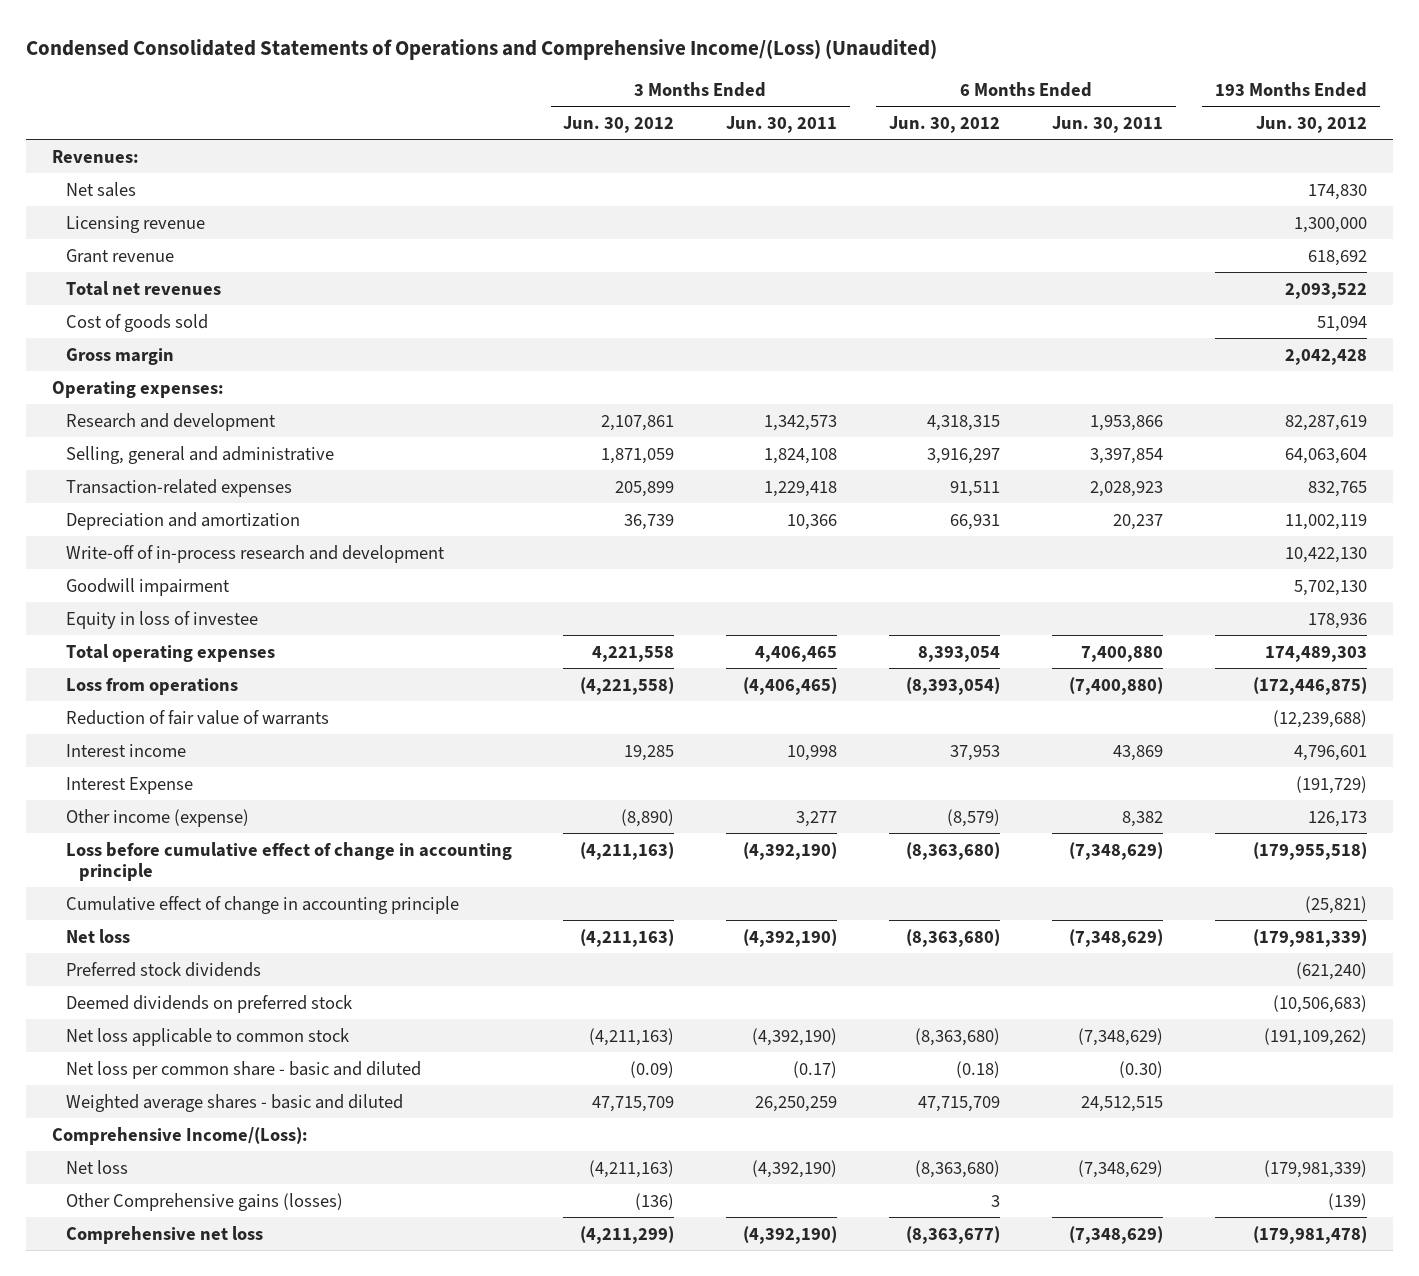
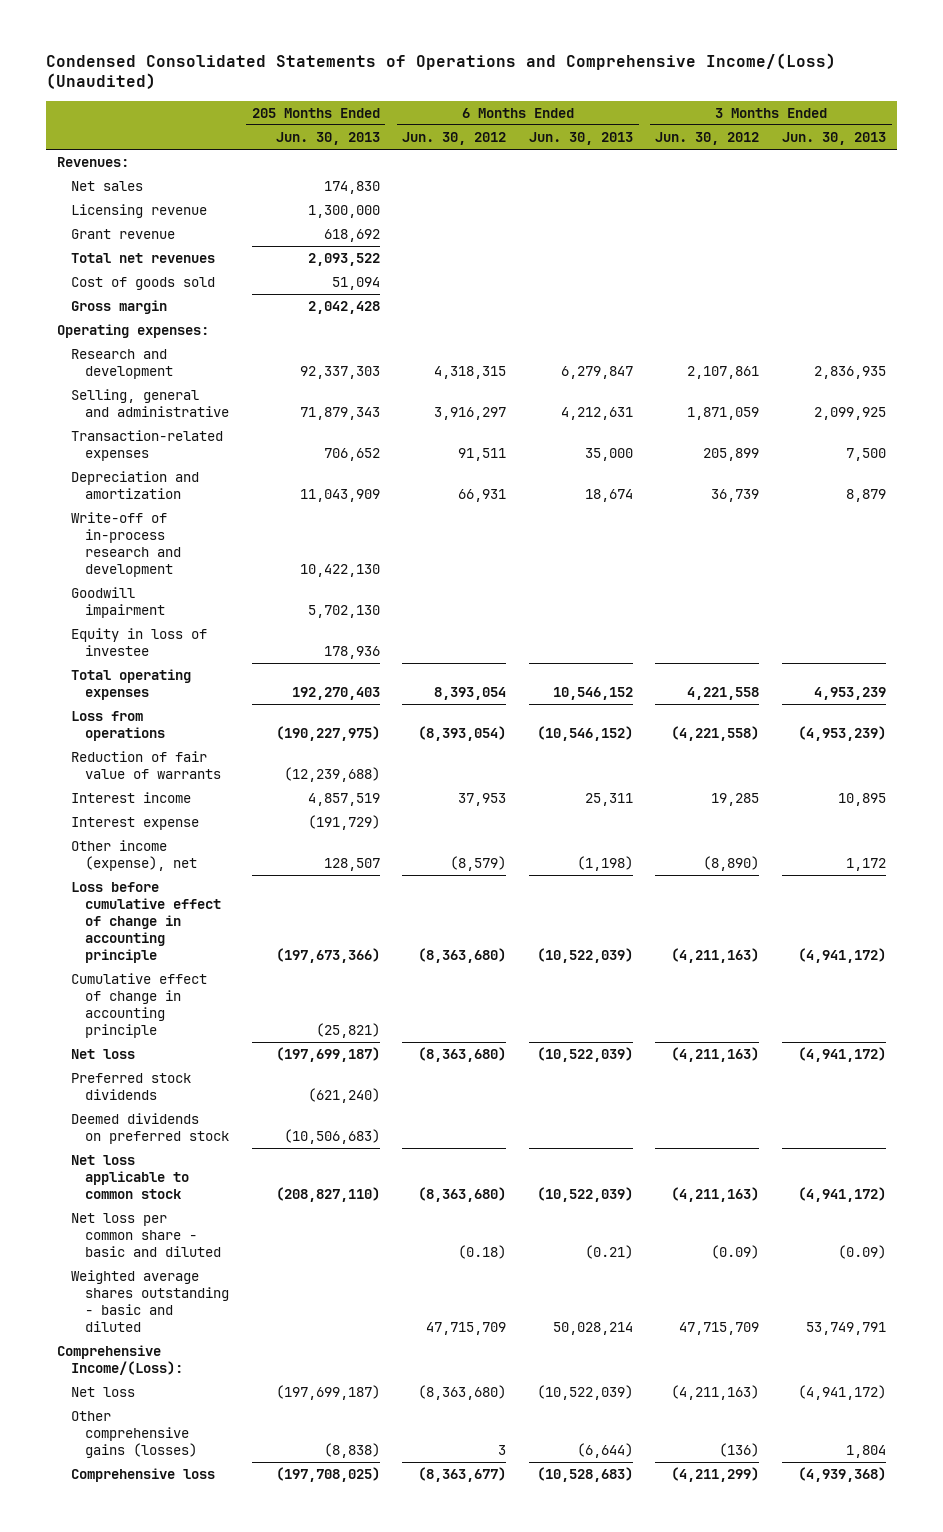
- | 3 Months Ended Jun. 30, 2012 | 3 Months Ended Jun. 30, 2011 | 6 Months Ended Jun. 30, 2012 | 6 Months Ended Jun. 30, 2011 | 193 Months Ended Jun. 30, 2012
+ | 205 Months Ended Jun. 30, 2013 | 6 Months Ended Jun. 30, 2012 | 6 Months Ended Jun. 30, 2013 | 3 Months Ended Jun. 30, 2012 | 3 Months Ended Jun. 30, 2013
- Interest Expense | | | | | (191,729)
- Other income (expense) | (8,890) | 3,277 | (8,579) | 8,382 | 126,173
+ Interest expense | (191,729) | | | |
+ Other income (expense), net | 128,507 | (8,579) | (1,198) | (8,890) | 1,172
- Weighted average shares - basic and diluted | 47,715,709 | 26,250,259 | 47,715,709 | 24,512,515 |
+ Weighted average shares outstanding - basic and diluted | | 47,715,709 | 50,028,214 | 47,715,709 | 53,749,791
- Other Comprehensive gains (losses) | (136) | | 3 | | (139)
- Comprehensive net loss | (4,211,299) | (4,392,190) | (8,363,677) | (7,348,629) | (179,981,478)
+ Other comprehensive gains (losses) | (8,838) | 3 | (6,644) | (136) | 1,804
+ Comprehensive loss | (197,708,025) | (8,363,677) | (10,528,683) | (4,211,299) | (4,939,368)

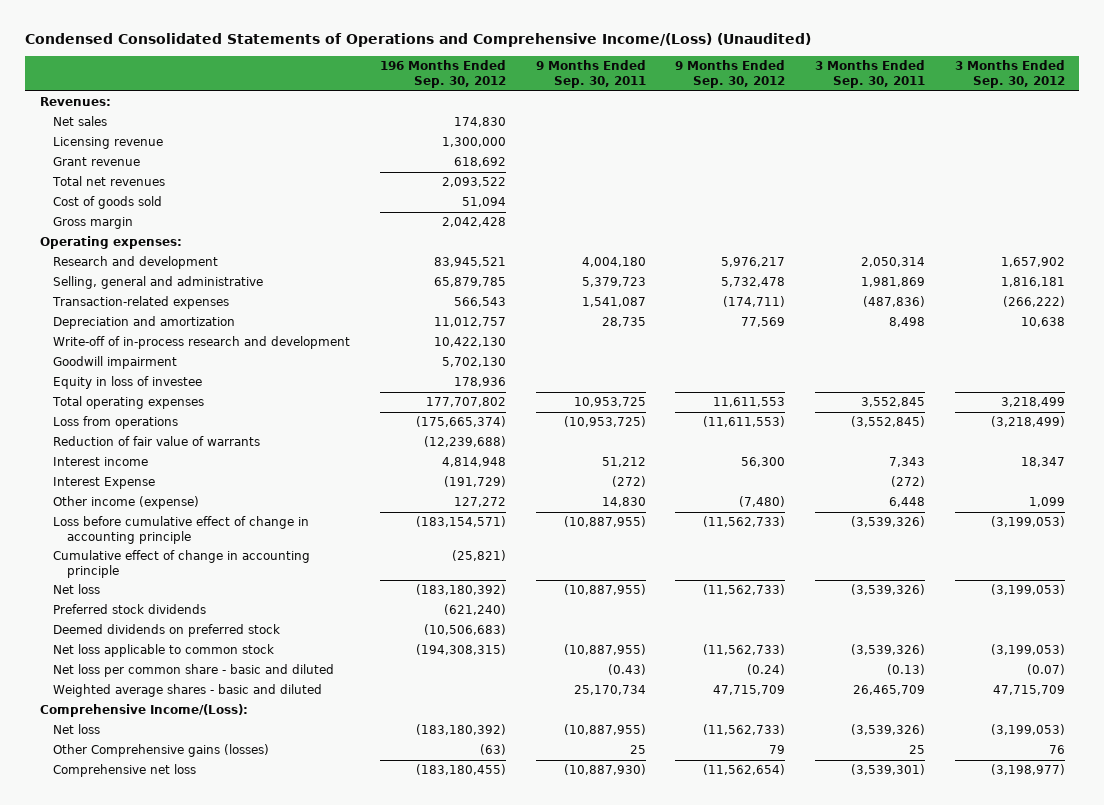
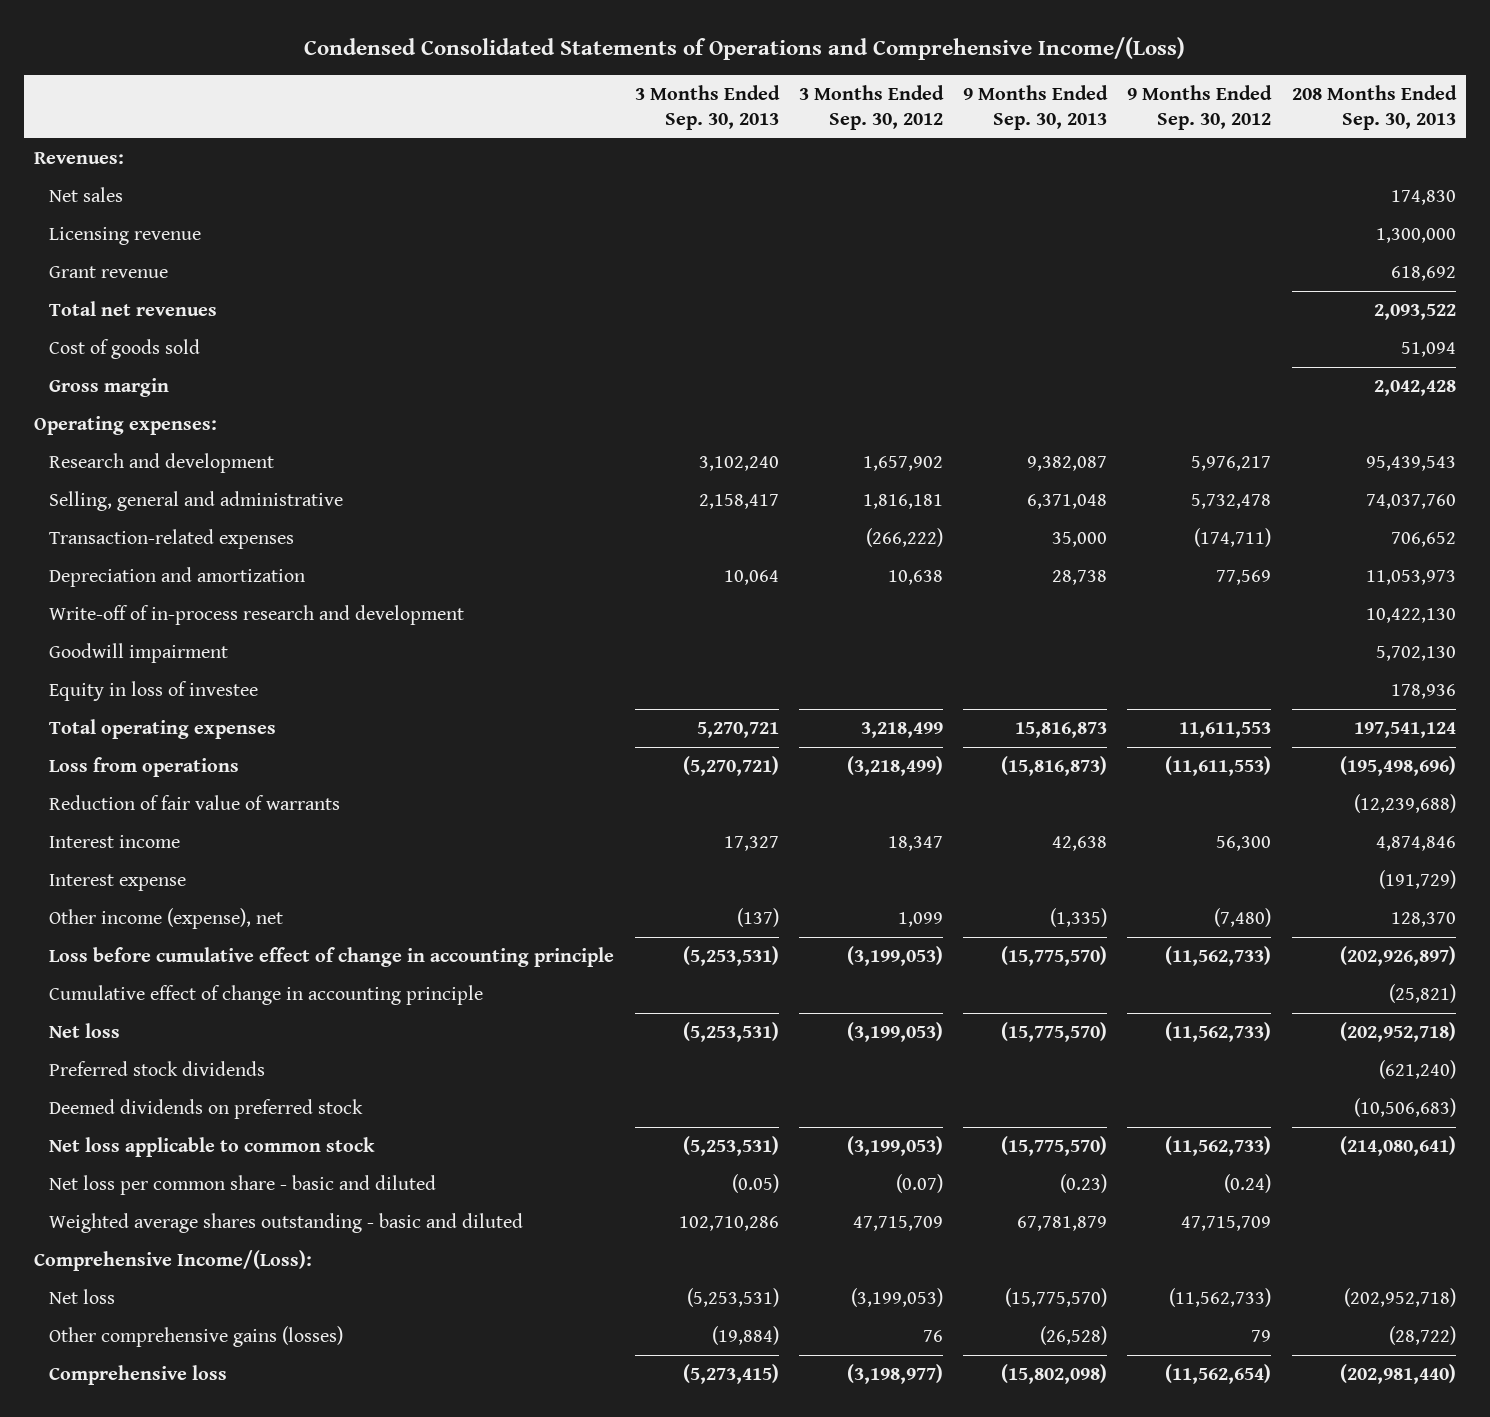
- Condensed Consolidated Statements of Operations and Comprehensive Income/(Loss) (Unaudited)
+ Condensed Consolidated Statements of Operations and Comprehensive Income/(Loss)
- | 196 Months Ended Sep. 30, 2012 | 9 Months Ended Sep. 30, 2011 | 9 Months Ended Sep. 30, 2012 | 3 Months Ended Sep. 30, 2011 | 3 Months Ended Sep. 30, 2012
+ | 3 Months Ended Sep. 30, 2013 | 3 Months Ended Sep. 30, 2012 | 9 Months Ended Sep. 30, 2013 | 9 Months Ended Sep. 30, 2012 | 208 Months Ended Sep. 30, 2013
- Interest Expense | (191,729) | (272) | | (272) |
- Other income (expense) | 127,272 | 14,830 | (7,480) | 6,448 | 1,099
+ Interest expense | | | | | (191,729)
+ Other income (expense), net | (137) | 1,099 | (1,335) | (7,480) | 128,370
- Weighted average shares - basic and diluted | | 25,170,734 | 47,715,709 | 26,465,709 | 47,715,709
+ Weighted average shares outstanding - basic and diluted | 102,710,286 | 47,715,709 | 67,781,879 | 47,715,709 |
- Other Comprehensive gains (losses) | (63) | 25 | 79 | 25 | 76
- Comprehensive net loss | (183,180,455) | (10,887,930) | (11,562,654) | (3,539,301) | (3,198,977)
+ Other comprehensive gains (losses) | (19,884) | 76 | (26,528) | 79 | (28,722)
+ Comprehensive loss | (5,273,415) | (3,198,977) | (15,802,098) | (11,562,654) | (202,981,440)

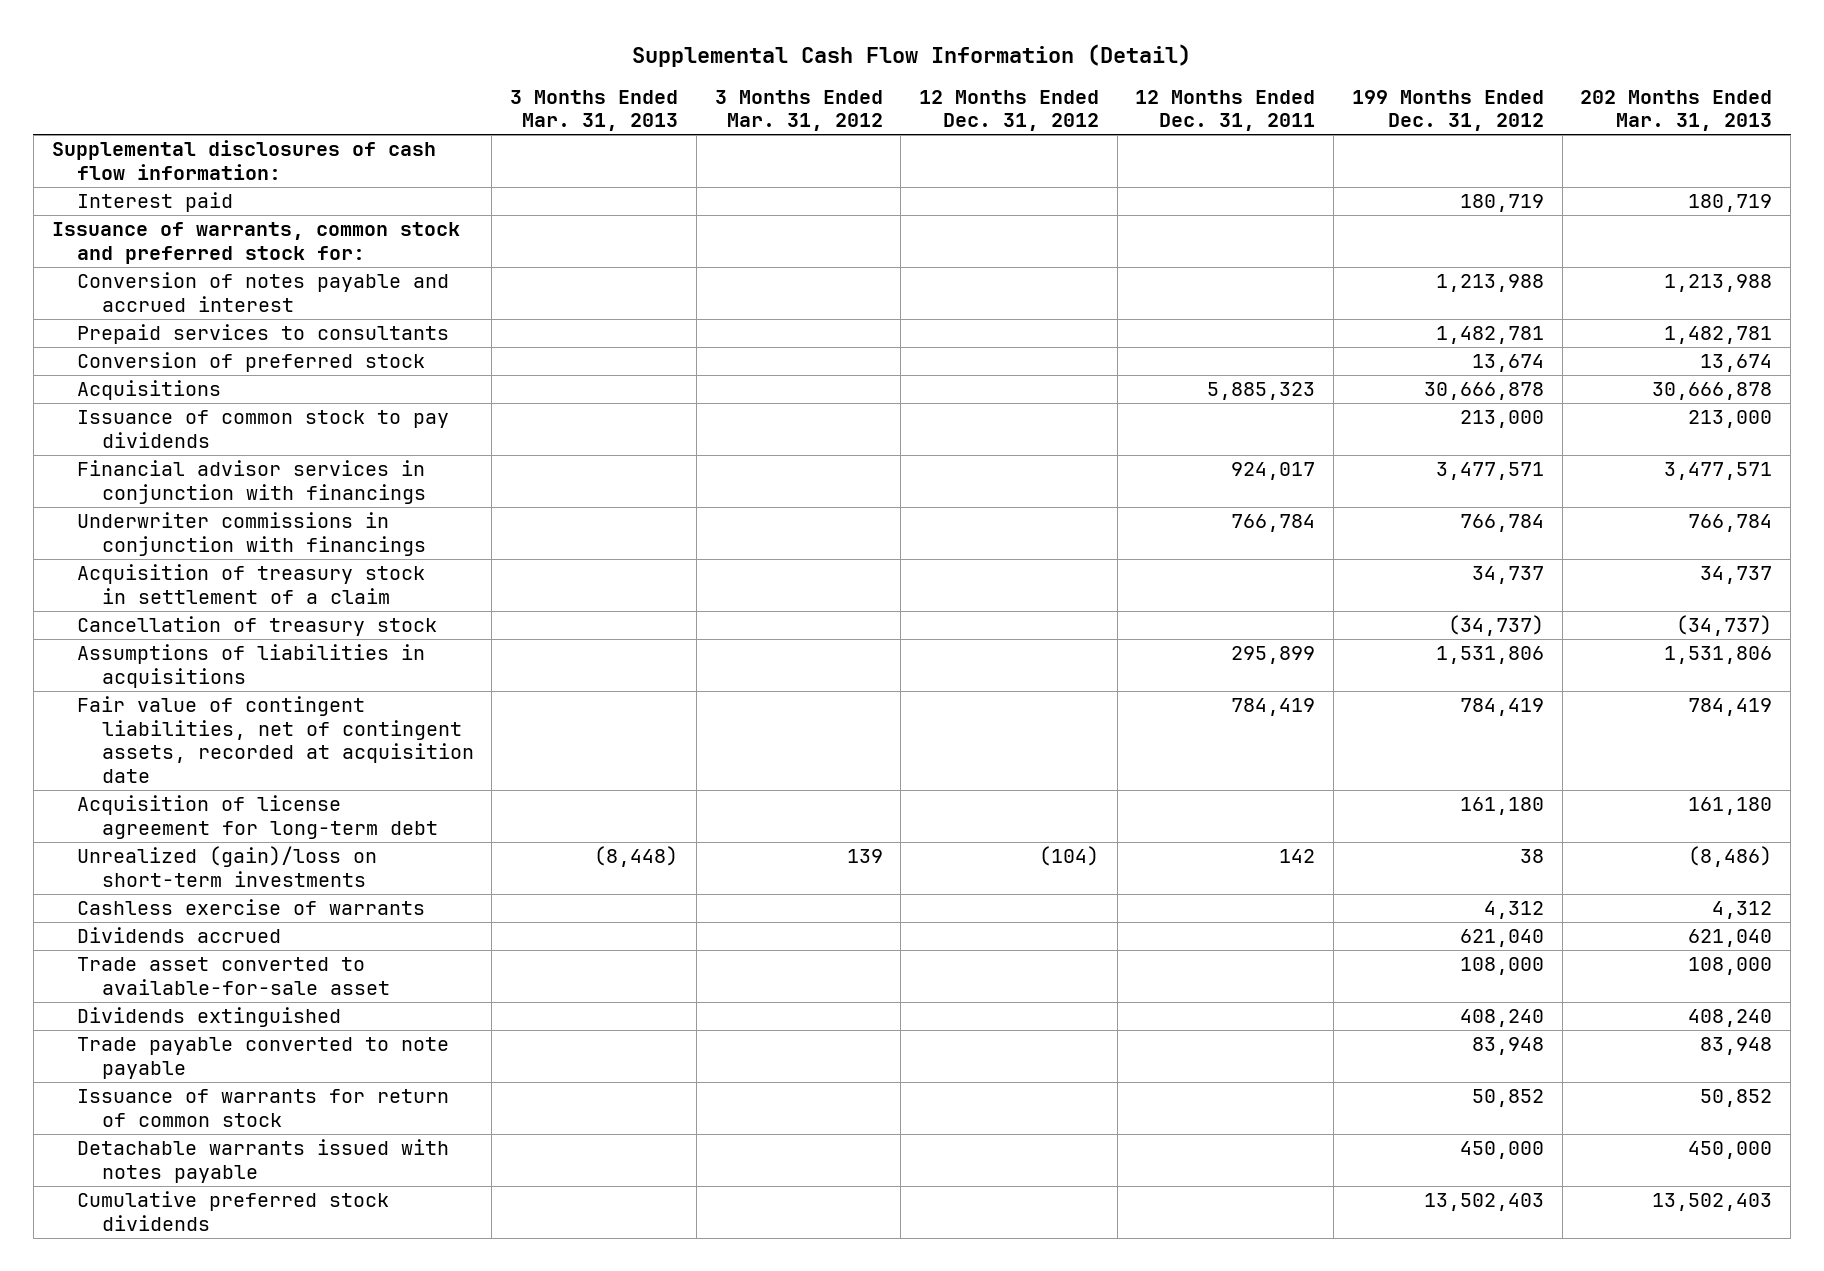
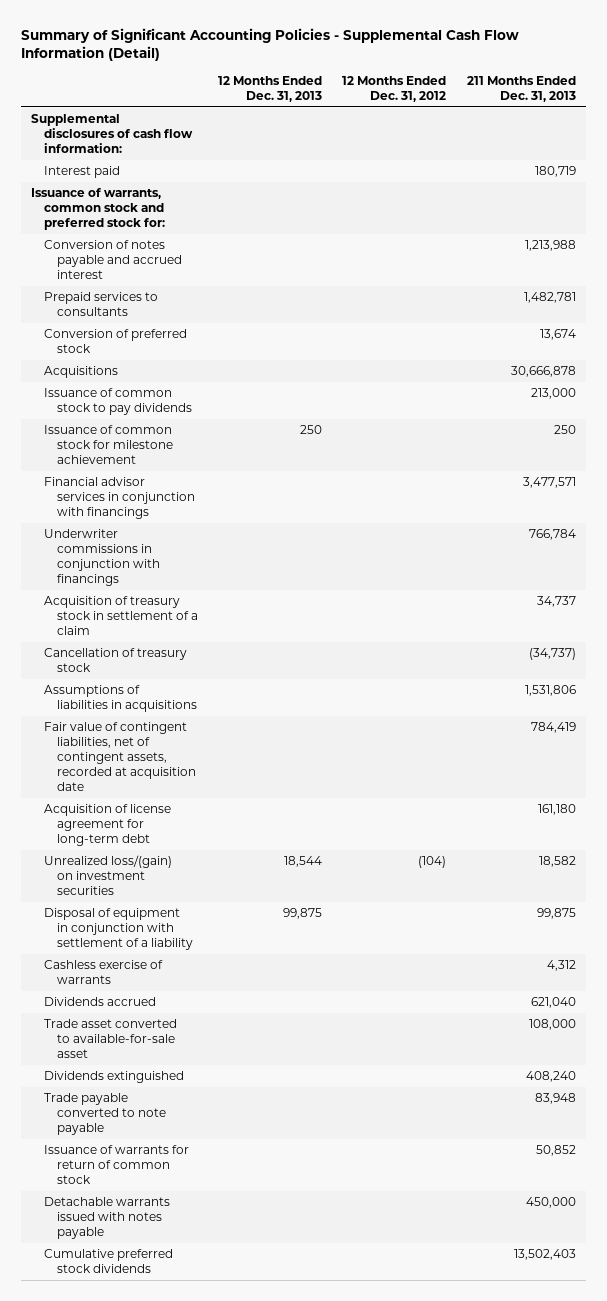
- Supplemental Cash Flow Information (Detail)
+ Summary of Significant Accounting Policies - Supplemental Cash Flow Information (Detail)
- | 3 Months Ended Mar. 31, 2013 | 3 Months Ended Mar. 31, 2012 | 12 Months Ended Dec. 31, 2012 | 12 Months Ended Dec. 31, 2011 | 199 Months Ended Dec. 31, 2012 | 202 Months Ended Mar. 31, 2013
+ | 12 Months Ended Dec. 31, 2013 | 12 Months Ended Dec. 31, 2012 | 211 Months Ended Dec. 31, 2013
+ Issuance of common stock for milestone achievement | 250 | | 250
- Unrealized (gain)/loss on short-term investments | (8,448) | 139 | (104) | 142 | 38 | (8,486)
+ Unrealized loss/(gain) on investment securities | 18,544 | (104) | 18,582
+ Disposal of equipment in conjunction with settlement of a liability | 99,875 | | 99,875

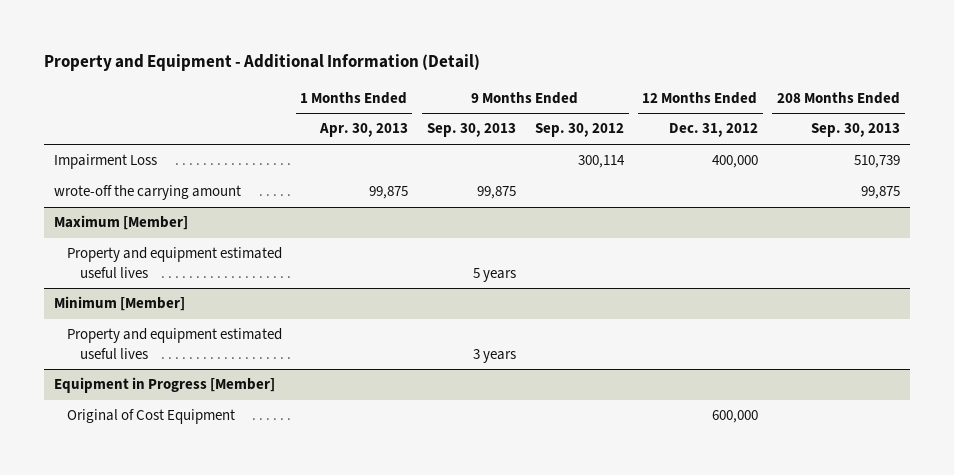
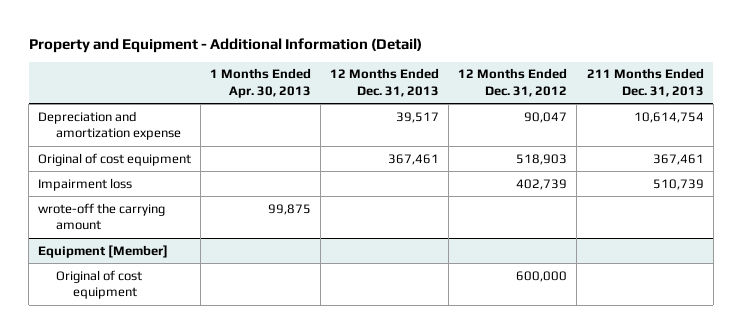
- | 1 Months Ended Apr. 30, 2013 | 9 Months Ended Sep. 30, 2013 | 9 Months Ended Sep. 30, 2012 | 12 Months Ended Dec. 31, 2012 | 208 Months Ended Sep. 30, 2013
+ | 1 Months Ended Apr. 30, 2013 | 12 Months Ended Dec. 31, 2013 | 12 Months Ended Dec. 31, 2012 | 211 Months Ended Dec. 31, 2013
- Impairment Loss | | | 300,114 | 400,000 | 510,739
+ Depreciation and amortization expense | | 39,517 | 90,047 | 10,614,754
+ Original of cost equipment | | 367,461 | 518,903 | 367,461
+ Impairment loss | | | 402,739 | 510,739
- Maximum [Member]
- Property and equipment estimated useful lives | | 5 years | | |
- Minimum [Member]
- Property and equipment estimated useful lives | | 3 years | | |
- Equipment in Progress [Member]
- Original of Cost Equipment | | | | 600,000 |
+ Equipment [Member]
+ Original of cost equipment | | | 600,000 |

